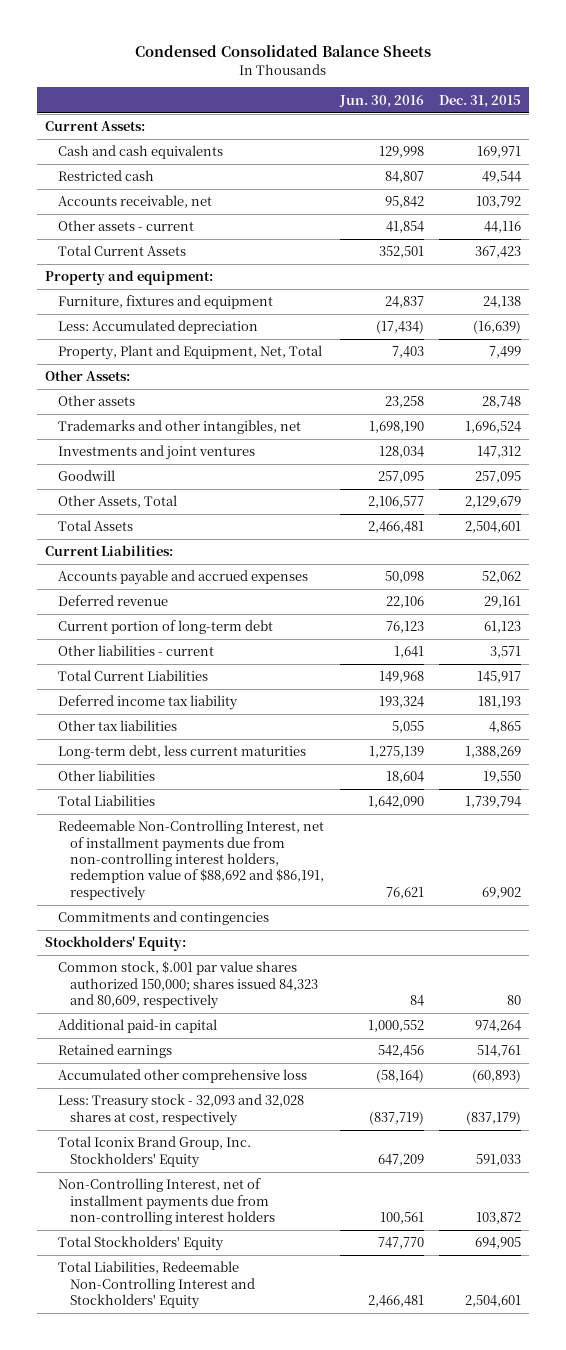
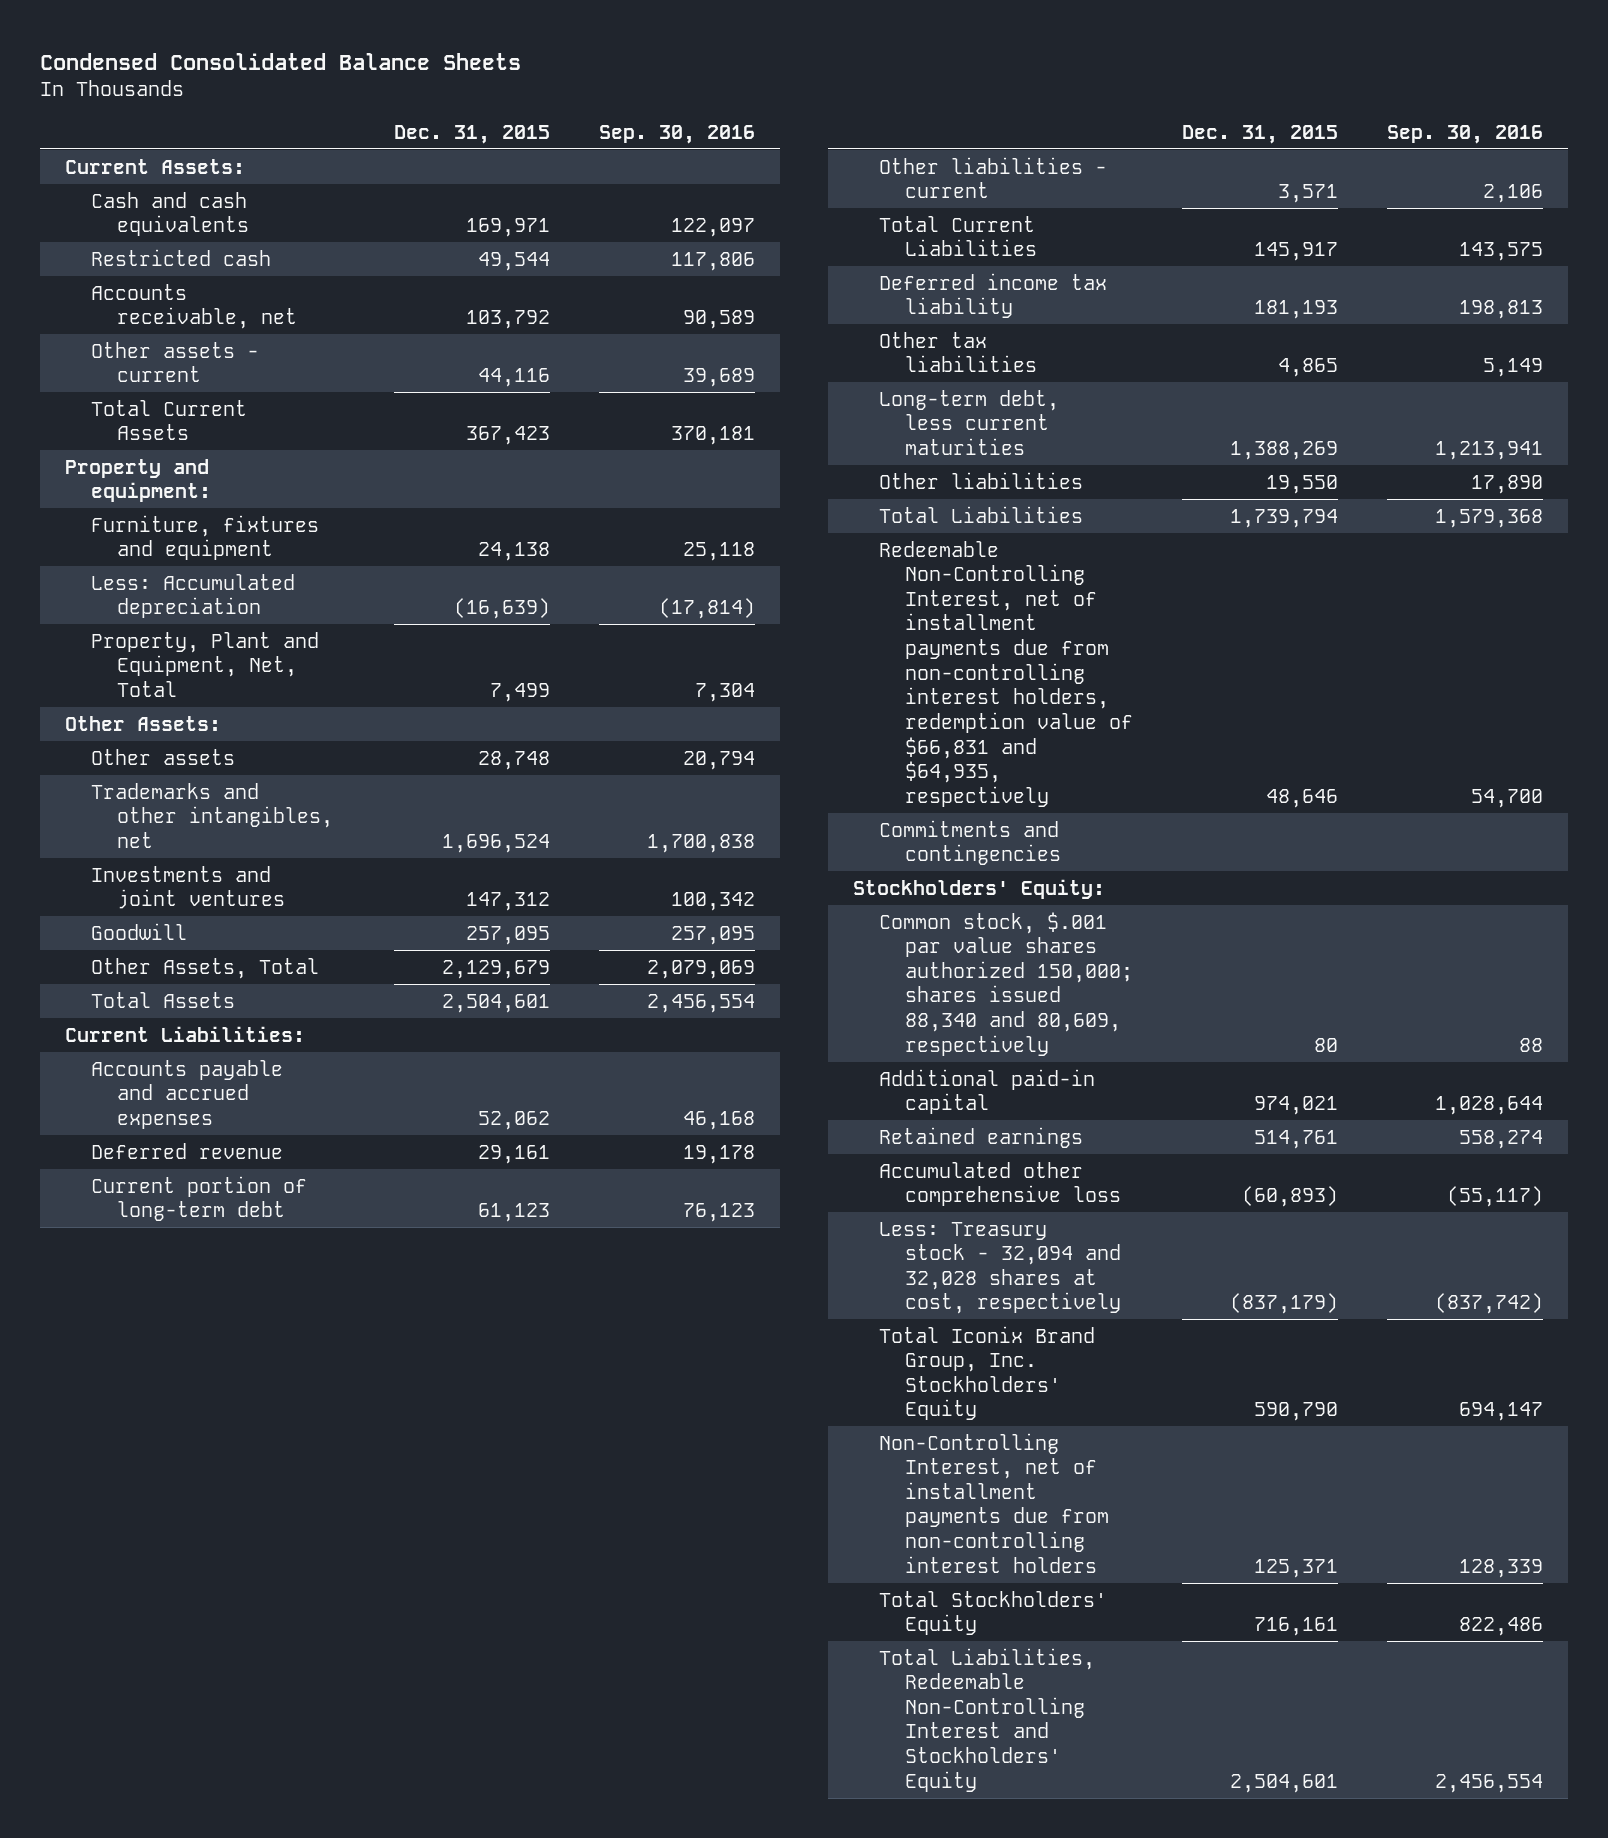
- | Jun. 30, 2016 | Dec. 31, 2015
+ | Dec. 31, 2015 | Sep. 30, 2016
- Redeemable Non-Controlling Interest, net of installment payments due from non-controlling interest holders, redemption value of $88,692 and $86,191, respectively | 76,621 | 69,902
+ Redeemable Non-Controlling Interest, net of installment payments due from non-controlling interest holders, redemption value of $66,831 and $64,935, respectively | 48,646 | 54,700
- Common stock, $.001 par value shares authorized 150,000; shares issued 84,323 and 80,609, respectively | 84 | 80
- Additional paid-in capital | 1,000,552 | 974,264
+ Common stock, $.001 par value shares authorized 150,000; shares issued 88,340 and 80,609, respectively | 80 | 88
+ Additional paid-in capital | 974,021 | 1,028,644
- Less: Treasury stock - 32,093 and 32,028 shares at cost, respectively | (837,719) | (837,179)
- Total Iconix Brand Group, Inc. Stockholders' Equity | 647,209 | 591,033
- Non-Controlling Interest, net of installment payments due from non-controlling interest holders | 100,561 | 103,872
- Total Stockholders' Equity | 747,770 | 694,905
+ Less: Treasury stock - 32,094 and 32,028 shares at cost, respectively | (837,179) | (837,742)
+ Total Iconix Brand Group, Inc. Stockholders' Equity | 590,790 | 694,147
+ Non-Controlling Interest, net of installment payments due from non-controlling interest holders | 125,371 | 128,339
+ Total Stockholders' Equity | 716,161 | 822,486

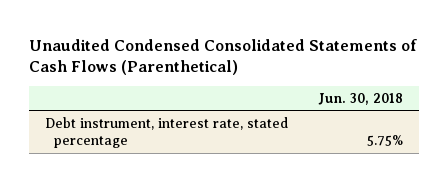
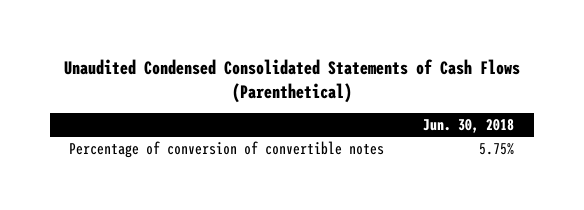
- Debt instrument, interest rate, stated percentage | 5.75%
+ Percentage of conversion of convertible notes | 5.75%

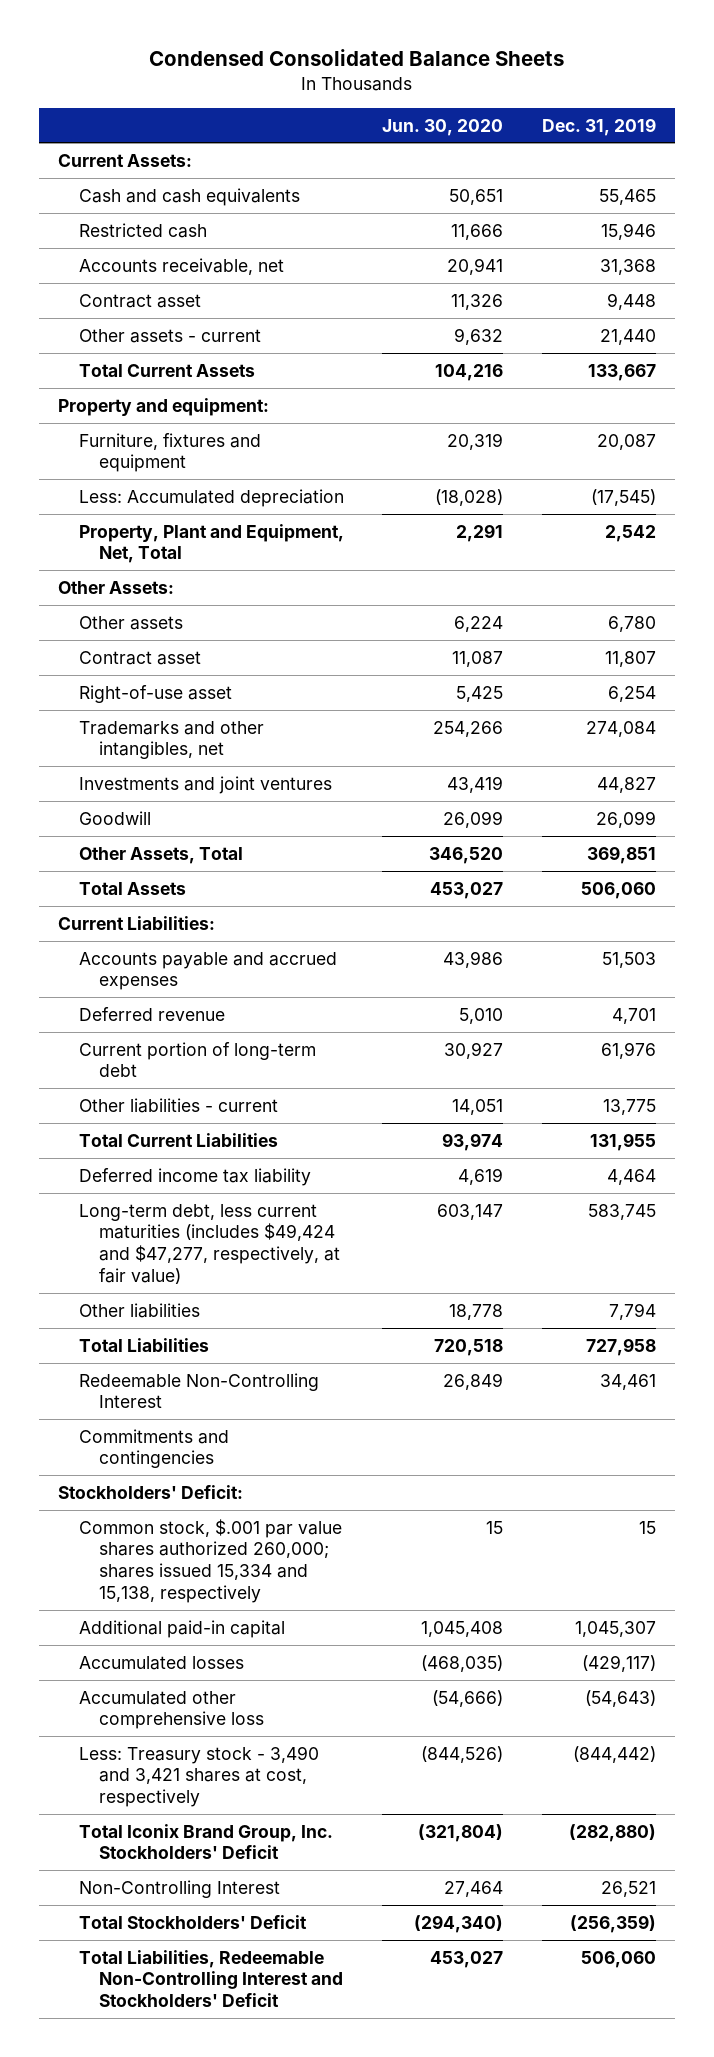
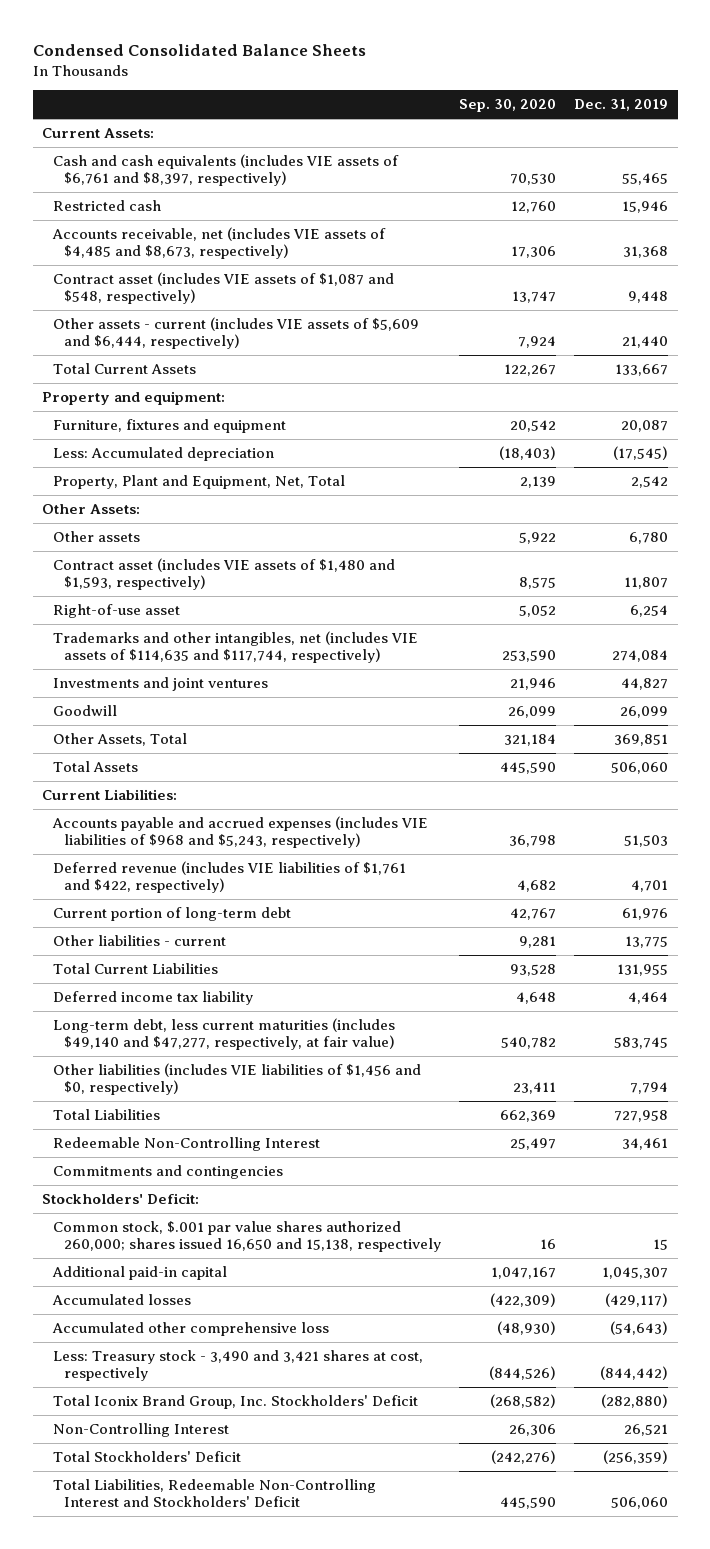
- | Jun. 30, 2020 | Dec. 31, 2019
+ | Sep. 30, 2020 | Dec. 31, 2019
- Cash and cash equivalents | 50,651 | 55,465
+ Cash and cash equivalents (includes VIE assets of $6,761 and $8,397, respectively) | 70,530 | 55,465
- Accounts receivable, net | 20,941 | 31,368
- Contract asset | 11,326 | 9,448
- Other assets - current | 9,632 | 21,440
+ Accounts receivable, net (includes VIE assets of $4,485 and $8,673, respectively) | 17,306 | 31,368
+ Contract asset (includes VIE assets of $1,087 and $548, respectively) | 13,747 | 9,448
+ Other assets - current (includes VIE assets of $5,609 and $6,444, respectively) | 7,924 | 21,440
- Contract asset | 11,087 | 11,807
+ Contract asset (includes VIE assets of $1,480 and $1,593, respectively) | 8,575 | 11,807
- Trademarks and other intangibles, net | 254,266 | 274,084
+ Trademarks and other intangibles, net (includes VIE assets of $114,635 and $117,744, respectively) | 253,590 | 274,084
- Accounts payable and accrued expenses | 43,986 | 51,503
- Deferred revenue | 5,010 | 4,701
+ Accounts payable and accrued expenses (includes VIE liabilities of $968 and $5,243, respectively) | 36,798 | 51,503
+ Deferred revenue (includes VIE liabilities of $1,761 and $422, respectively) | 4,682 | 4,701
- Long-term debt, less current maturities (includes $49,424 and $47,277, respectively, at fair value) | 603,147 | 583,745
- Other liabilities | 18,778 | 7,794
+ Long-term debt, less current maturities (includes $49,140 and $47,277, respectively, at fair value) | 540,782 | 583,745
+ Other liabilities (includes VIE liabilities of $1,456 and $0, respectively) | 23,411 | 7,794
- Common stock, $.001 par value shares authorized 260,000; shares issued 15,334 and 15,138, respectively | 15 | 15
+ Common stock, $.001 par value shares authorized 260,000; shares issued 16,650 and 15,138, respectively | 16 | 15

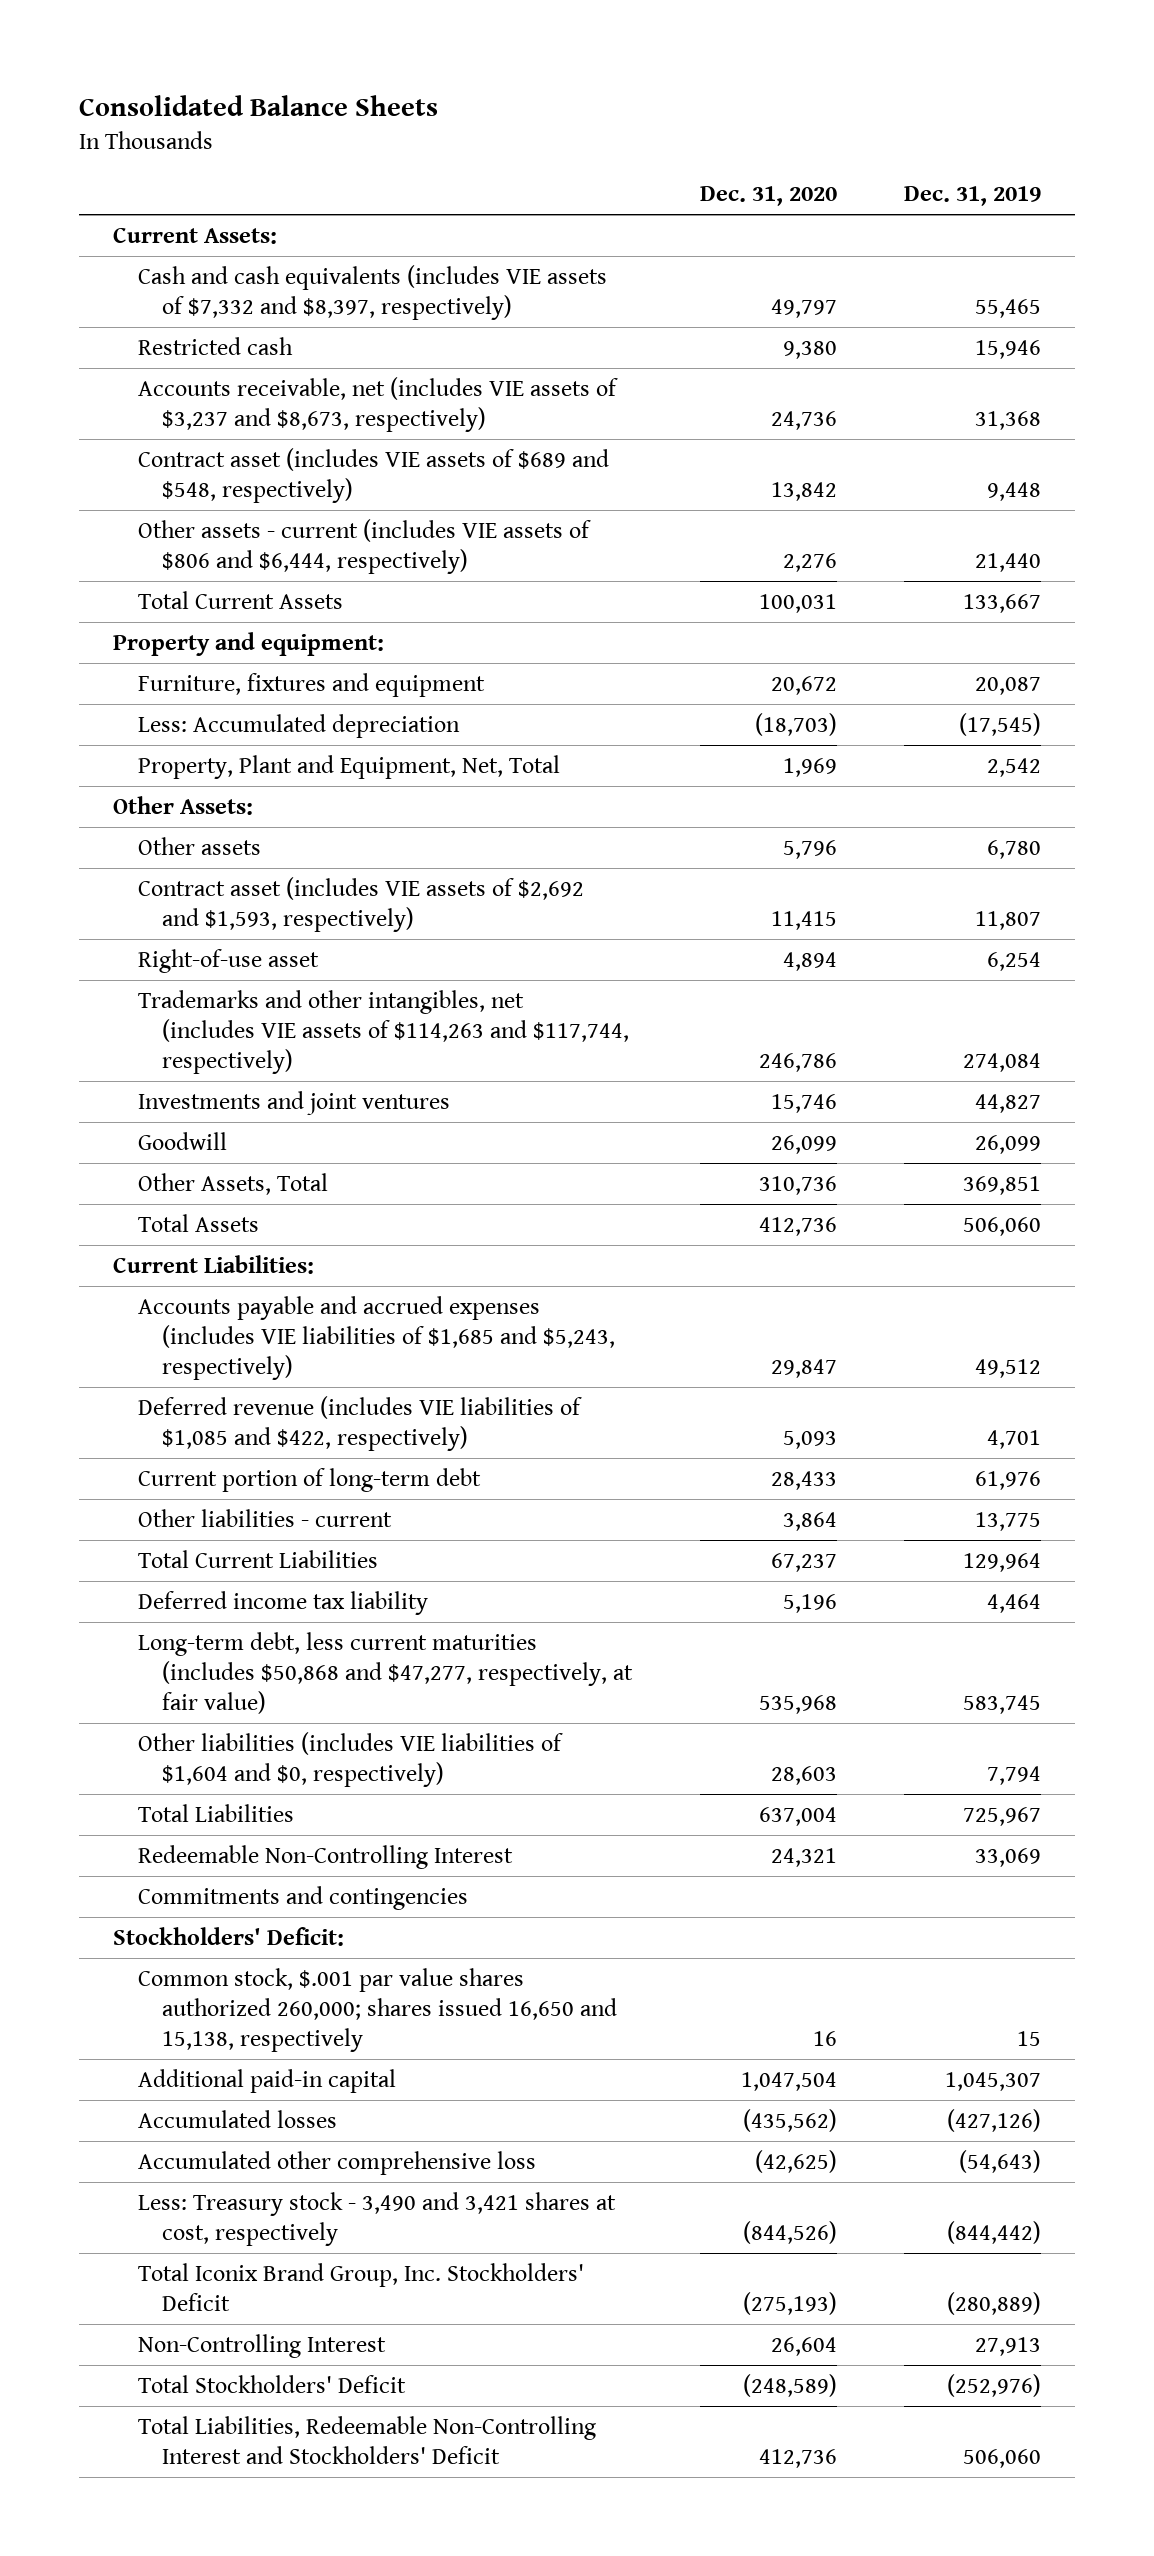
- Condensed Consolidated Balance Sheets
+ Consolidated Balance Sheets
- | Sep. 30, 2020 | Dec. 31, 2019
+ | Dec. 31, 2020 | Dec. 31, 2019
- Cash and cash equivalents (includes VIE assets of $6,761 and $8,397, respectively) | 70,530 | 55,465
+ Cash and cash equivalents (includes VIE assets of $7,332 and $8,397, respectively) | 49,797 | 55,465
- Accounts receivable, net (includes VIE assets of $4,485 and $8,673, respectively) | 17,306 | 31,368
- Contract asset (includes VIE assets of $1,087 and $548, respectively) | 13,747 | 9,448
- Other assets - current (includes VIE assets of $5,609 and $6,444, respectively) | 7,924 | 21,440
+ Accounts receivable, net (includes VIE assets of $3,237 and $8,673, respectively) | 24,736 | 31,368
+ Contract asset (includes VIE assets of $689 and $548, respectively) | 13,842 | 9,448
+ Other assets - current (includes VIE assets of $806 and $6,444, respectively) | 2,276 | 21,440
- Contract asset (includes VIE assets of $1,480 and $1,593, respectively) | 8,575 | 11,807
+ Contract asset (includes VIE assets of $2,692 and $1,593, respectively) | 11,415 | 11,807
- Trademarks and other intangibles, net (includes VIE assets of $114,635 and $117,744, respectively) | 253,590 | 274,084
+ Trademarks and other intangibles, net (includes VIE assets of $114,263 and $117,744, respectively) | 246,786 | 274,084
- Accounts payable and accrued expenses (includes VIE liabilities of $968 and $5,243, respectively) | 36,798 | 51,503
- Deferred revenue (includes VIE liabilities of $1,761 and $422, respectively) | 4,682 | 4,701
+ Accounts payable and accrued expenses (includes VIE liabilities of $1,685 and $5,243, respectively) | 29,847 | 49,512
+ Deferred revenue (includes VIE liabilities of $1,085 and $422, respectively) | 5,093 | 4,701
- Total Current Liabilities | 93,528 | 131,955
+ Total Current Liabilities | 67,237 | 129,964
- Long-term debt, less current maturities (includes $49,140 and $47,277, respectively, at fair value) | 540,782 | 583,745
- Other liabilities (includes VIE liabilities of $1,456 and $0, respectively) | 23,411 | 7,794
- Total Liabilities | 662,369 | 727,958
- Redeemable Non-Controlling Interest | 25,497 | 34,461
+ Long-term debt, less current maturities (includes $50,868 and $47,277, respectively, at fair value) | 535,968 | 583,745
+ Other liabilities (includes VIE liabilities of $1,604 and $0, respectively) | 28,603 | 7,794
+ Total Liabilities | 637,004 | 725,967
+ Redeemable Non-Controlling Interest | 24,321 | 33,069
- Accumulated losses | (422,309) | (429,117)
+ Accumulated losses | (435,562) | (427,126)
- Total Iconix Brand Group, Inc. Stockholders' Deficit | (268,582) | (282,880)
- Non-Controlling Interest | 26,306 | 26,521
- Total Stockholders' Deficit | (242,276) | (256,359)
+ Total Iconix Brand Group, Inc. Stockholders' Deficit | (275,193) | (280,889)
+ Non-Controlling Interest | 26,604 | 27,913
+ Total Stockholders' Deficit | (248,589) | (252,976)

